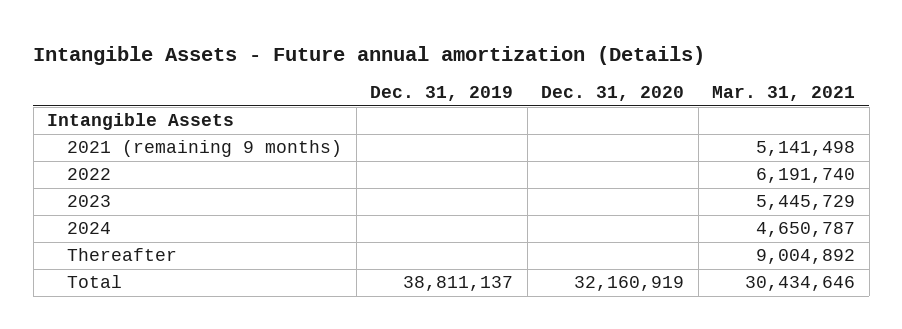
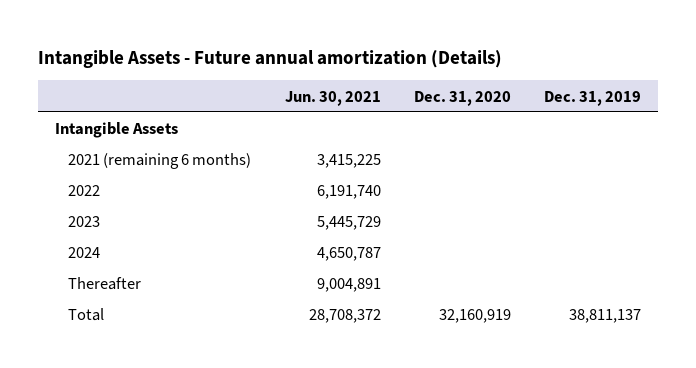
- | Dec. 31, 2019 | Dec. 31, 2020 | Mar. 31, 2021
+ | Jun. 30, 2021 | Dec. 31, 2020 | Dec. 31, 2019
- 2021 (remaining 9 months) | | | 5,141,498
+ 2021 (remaining 6 months) | 3,415,225 | |

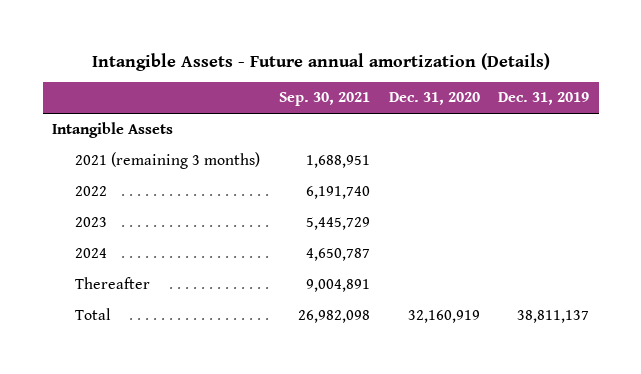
- | Jun. 30, 2021 | Dec. 31, 2020 | Dec. 31, 2019
+ | Sep. 30, 2021 | Dec. 31, 2020 | Dec. 31, 2019
- 2021 (remaining 6 months) | 3,415,225 | |
+ 2021 (remaining 3 months) | 1,688,951 | |

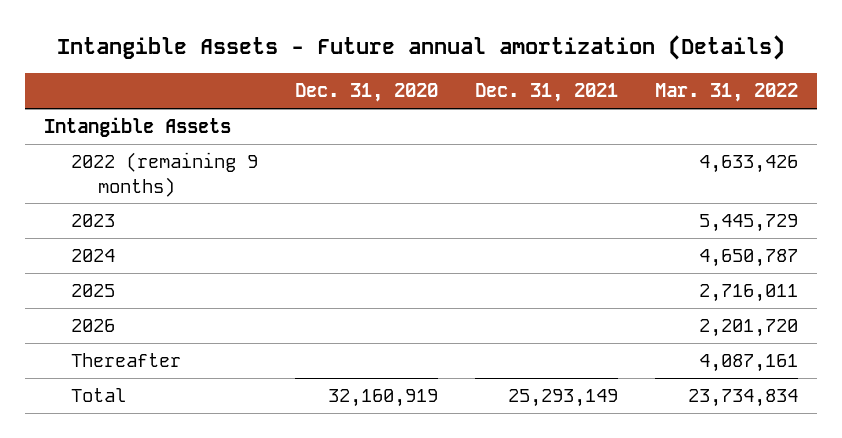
- | Sep. 30, 2021 | Dec. 31, 2020 | Dec. 31, 2019
+ | Dec. 31, 2020 | Dec. 31, 2021 | Mar. 31, 2022
- 2021 (remaining 3 months) | 1,688,951 | |
- 2022 | 6,191,740 | |
+ 2022 (remaining 9 months) | | | 4,633,426
+ 2025 | | | 2,716,011
+ 2026 | | | 2,201,720

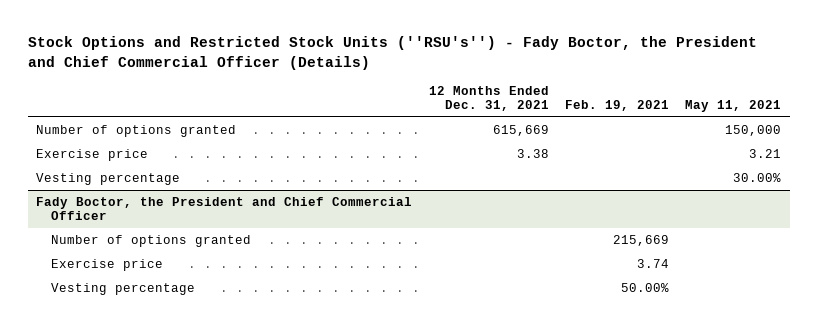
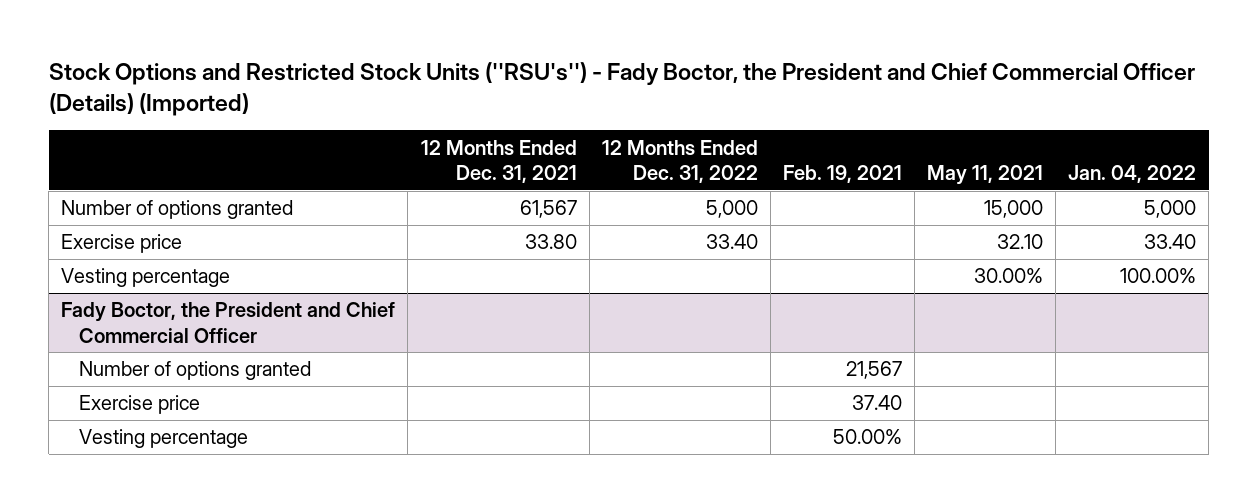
- Stock Options and Restricted Stock Units (''RSU's'') - Fady Boctor, the President and Chief Commercial Officer (Details)
+ Stock Options and Restricted Stock Units (''RSU's'') - Fady Boctor, the President and Chief Commercial Officer (Details) (Imported)
- | 12 Months Ended Dec. 31, 2021 | Feb. 19, 2021 | May 11, 2021
+ | 12 Months Ended Dec. 31, 2021 | 12 Months Ended Dec. 31, 2022 | Feb. 19, 2021 | May 11, 2021 | Jan. 04, 2022
- Number of options granted | 615,669 | | 150,000
- Exercise price | 3.38 | | 3.21
+ Number of options granted | 61,567 | 5,000 | | 15,000 | 5,000
+ Exercise price | 33.80 | 33.40 | | 32.10 | 33.40
@ Fady Boctor, the President and Chief Commercial Officer
- Number of options granted | | 215,669 |
- Exercise price | | 3.74 |
+ Number of options granted | | | 21,567 | |
+ Exercise price | | | 37.40 | |

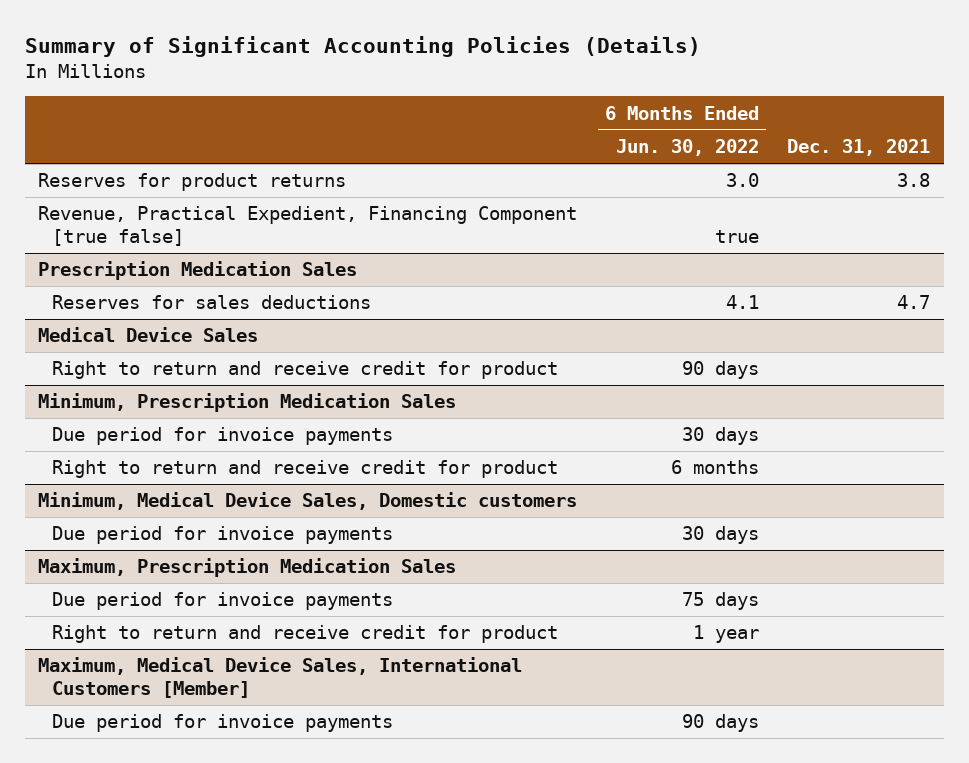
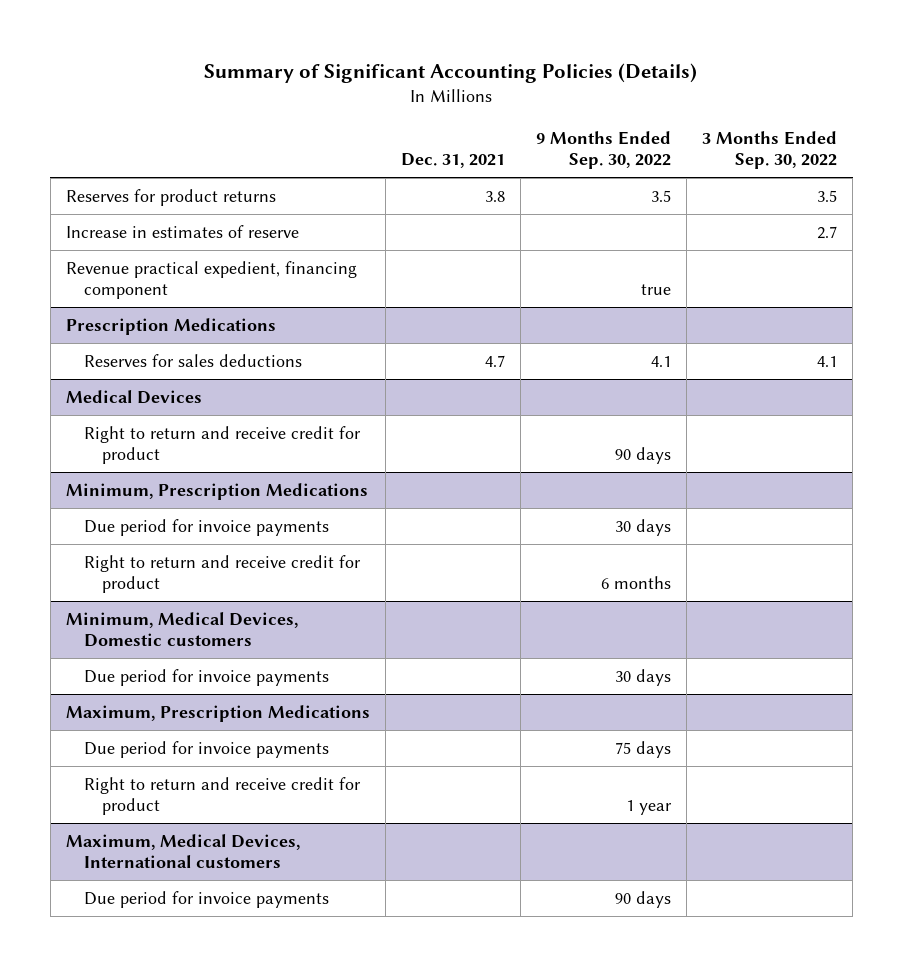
- | 6 Months Ended Jun. 30, 2022 | Dec. 31, 2021
+ | Dec. 31, 2021 | 9 Months Ended Sep. 30, 2022 | 3 Months Ended Sep. 30, 2022
- Revenue, Practical Expedient, Financing Component [true false] | true |
- Prescription Medication Sales
+ Increase in estimates of reserve | | | 2.7
+ Revenue practical expedient, financing component | | true |
+ Prescription Medications
- Medical Device Sales
+ Medical Devices
- Minimum, Prescription Medication Sales
+ Minimum, Prescription Medications
- Minimum, Medical Device Sales, Domestic customers
+ Minimum, Medical Devices, Domestic customers
- Maximum, Prescription Medication Sales
+ Maximum, Prescription Medications
- Maximum, Medical Device Sales, International Customers [Member]
+ Maximum, Medical Devices, International customers

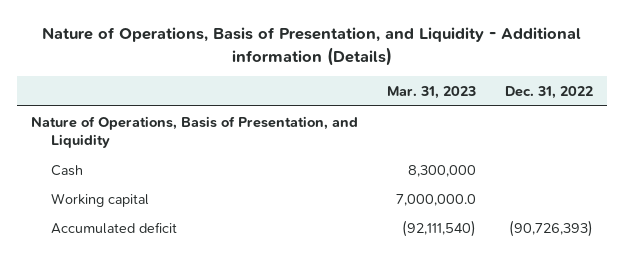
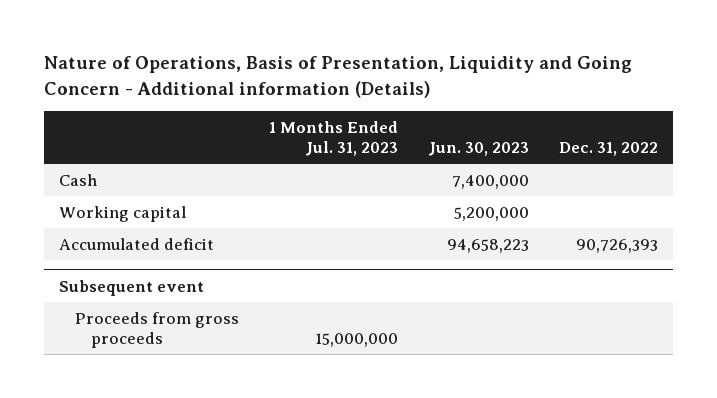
- Nature of Operations, Basis of Presentation, and Liquidity - Additional information (Details)
+ Nature of Operations, Basis of Presentation, Liquidity and Going Concern - Additional information (Details)
- | Mar. 31, 2023 | Dec. 31, 2022
+ | 1 Months Ended Jul. 31, 2023 | Jun. 30, 2023 | Dec. 31, 2022
- Nature of Operations, Basis of Presentation, and Liquidity
- Accumulated deficit | (92,111,540) | (90,726,393)
+ Accumulated deficit | | 94,658,223 | 90,726,393
+ Subsequent event
+ Proceeds from gross proceeds | 15,000,000 | |

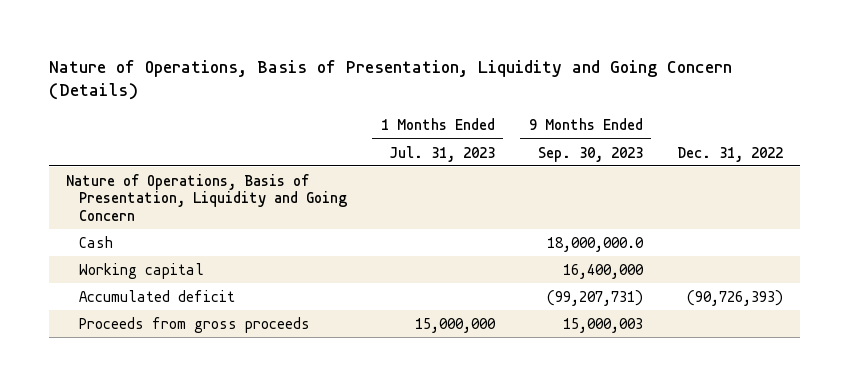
- Nature of Operations, Basis of Presentation, Liquidity and Going Concern - Additional information (Details)
+ Nature of Operations, Basis of Presentation, Liquidity and Going Concern (Details)
- | 1 Months Ended Jul. 31, 2023 | Jun. 30, 2023 | Dec. 31, 2022
+ | 1 Months Ended Jul. 31, 2023 | 9 Months Ended Sep. 30, 2023 | Dec. 31, 2022
+ Nature of Operations, Basis of Presentation, Liquidity and Going Concern
- Accumulated deficit | | 94,658,223 | 90,726,393
- Subsequent event
- Proceeds from gross proceeds | 15,000,000 | |
+ Accumulated deficit | | (99,207,731) | (90,726,393)
+ Proceeds from gross proceeds | 15,000,000 | 15,000,003 |

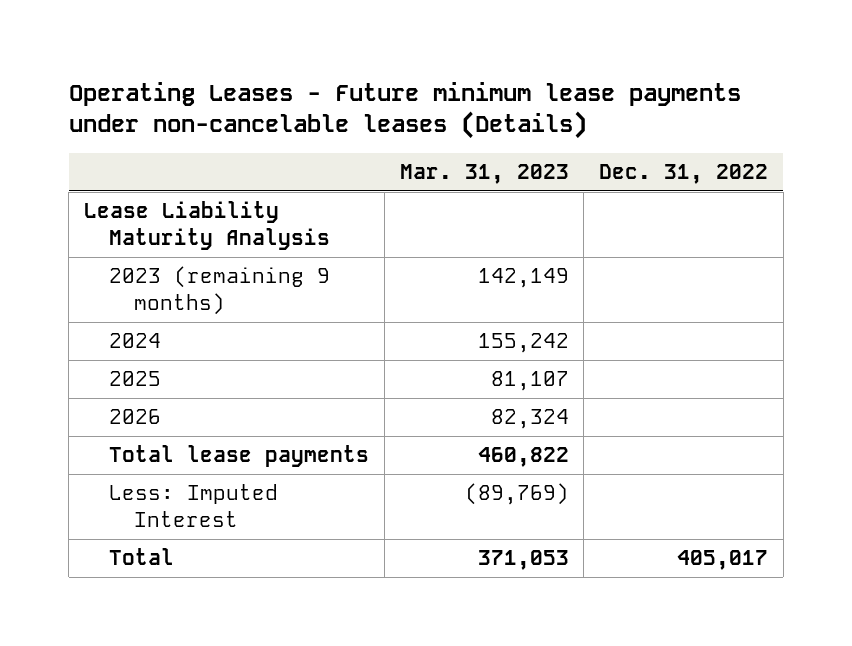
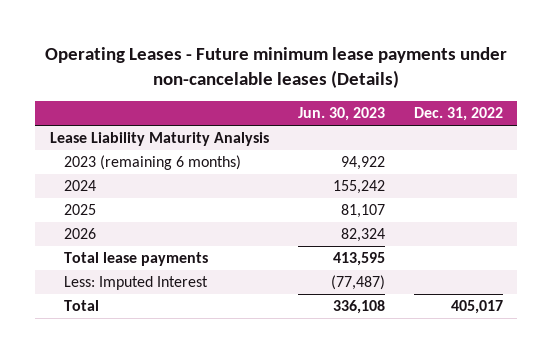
- | Mar. 31, 2023 | Dec. 31, 2022
+ | Jun. 30, 2023 | Dec. 31, 2022
- 2023 (remaining 9 months) | 142,149 |
+ 2023 (remaining 6 months) | 94,922 |

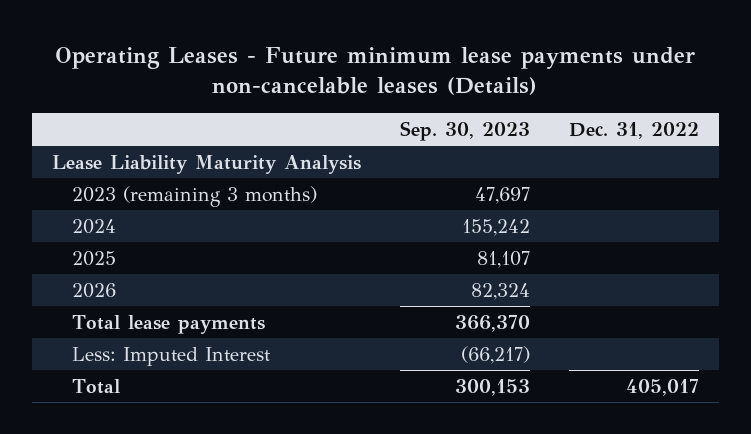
- | Jun. 30, 2023 | Dec. 31, 2022
+ | Sep. 30, 2023 | Dec. 31, 2022
- 2023 (remaining 6 months) | 94,922 |
+ 2023 (remaining 3 months) | 47,697 |

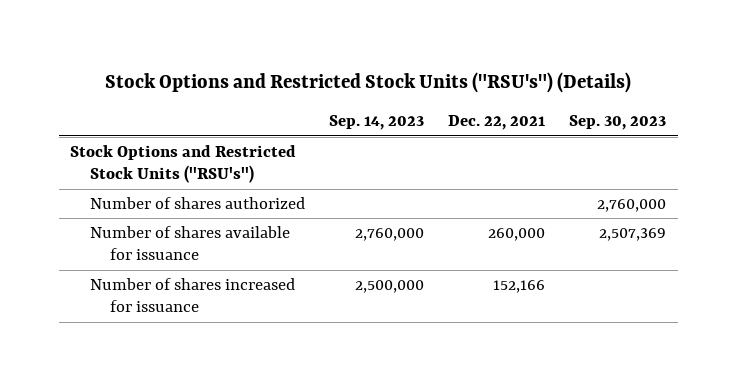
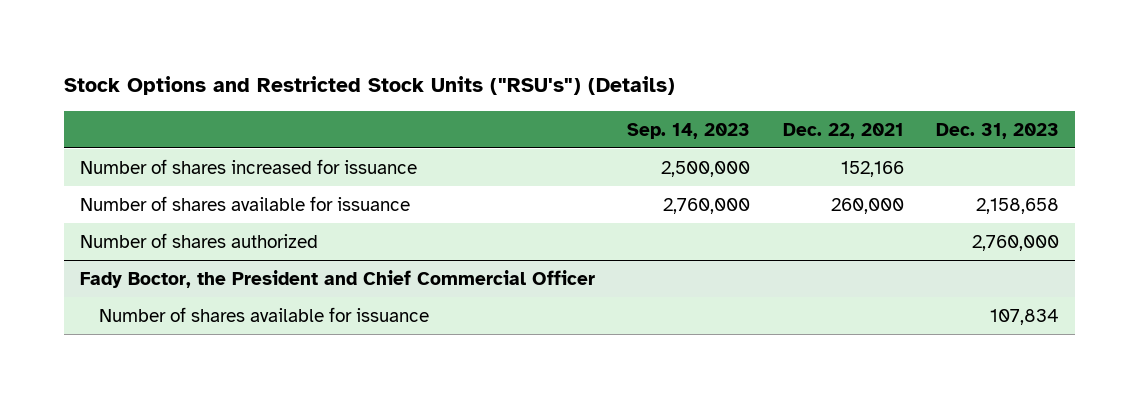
- | Sep. 14, 2023 | Dec. 22, 2021 | Sep. 30, 2023
+ | Sep. 14, 2023 | Dec. 22, 2021 | Dec. 31, 2023
- Stock Options and Restricted Stock Units ("RSU's")
moved down: Number of shares available for issuance | 2,760,000 | 260,000 | 2,158,658
moved down: Number of shares authorized | | | 2,760,000
+ Fady Boctor, the President and Chief Commercial Officer
+ Number of shares available for issuance | | | 107,834

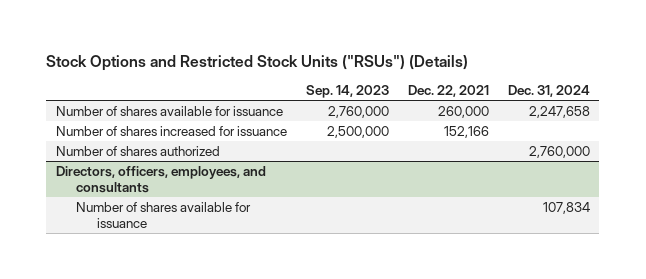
- Stock Options and Restricted Stock Units ("RSU's") (Details)
+ Stock Options and Restricted Stock Units ("RSUs") (Details)
- | Sep. 14, 2023 | Dec. 22, 2021 | Dec. 31, 2023
+ | Sep. 14, 2023 | Dec. 22, 2021 | Dec. 31, 2024
moved down: Number of shares increased for issuance | 2,500,000 | 152,166 |
- Fady Boctor, the President and Chief Commercial Officer
+ Directors, officers, employees, and consultants

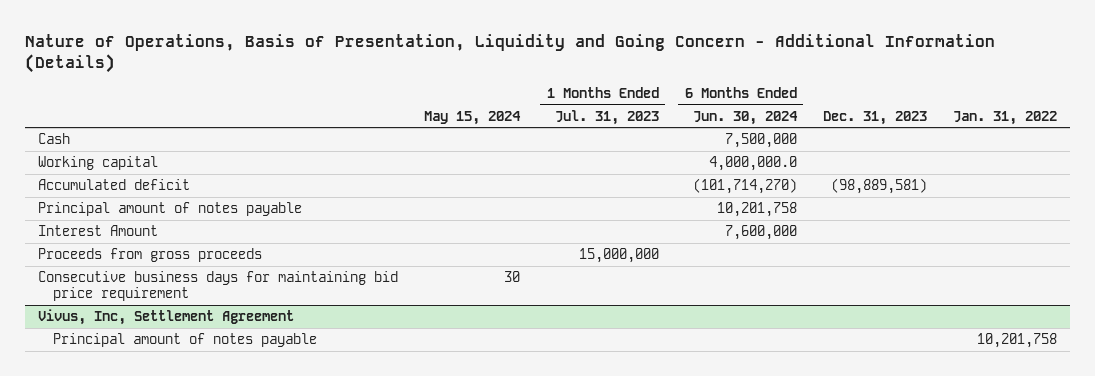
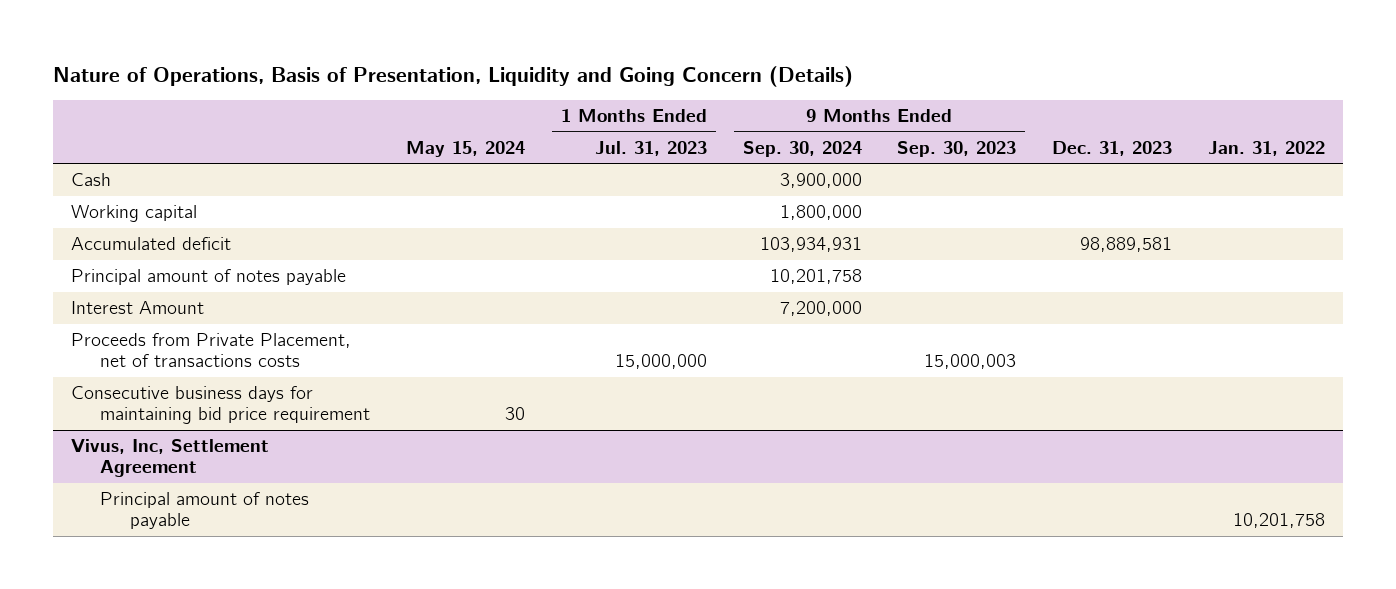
- Nature of Operations, Basis of Presentation, Liquidity and Going Concern - Additional Information (Details)
+ Nature of Operations, Basis of Presentation, Liquidity and Going Concern (Details)
- | May 15, 2024 | 1 Months Ended Jul. 31, 2023 | 6 Months Ended Jun. 30, 2024 | Dec. 31, 2023 | Jan. 31, 2022
+ | May 15, 2024 | 1 Months Ended Jul. 31, 2023 | 9 Months Ended Sep. 30, 2024 | 9 Months Ended Sep. 30, 2023 | Dec. 31, 2023 | Jan. 31, 2022
- Accumulated deficit | | | (101,714,270) | (98,889,581) |
+ Accumulated deficit | | | 103,934,931 | | 98,889,581 |
- Proceeds from gross proceeds | | 15,000,000 | | |
+ Proceeds from Private Placement, net of transactions costs | | 15,000,000 | | 15,000,003 | |

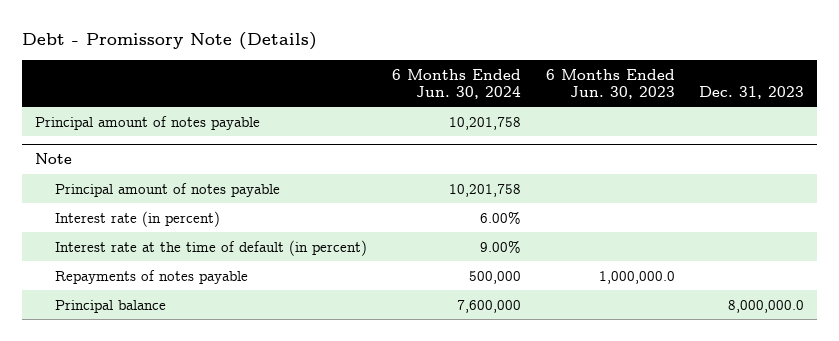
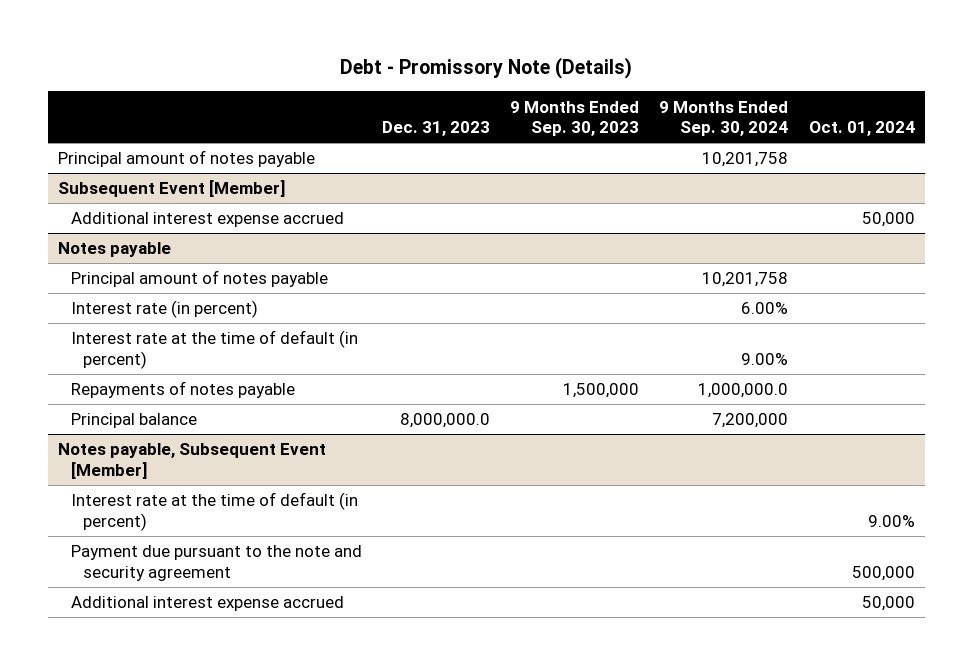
- | 6 Months Ended Jun. 30, 2024 | 6 Months Ended Jun. 30, 2023 | Dec. 31, 2023
+ | Dec. 31, 2023 | 9 Months Ended Sep. 30, 2023 | 9 Months Ended Sep. 30, 2024 | Oct. 01, 2024
- Note
+ Subsequent Event [Member]
+ Additional interest expense accrued | | | | 50,000
+ Notes payable
+ Notes payable, Subsequent Event [Member]
+ Interest rate at the time of default (in percent) | | | | 9.00%
+ Payment due pursuant to the note and security agreement | | | | 500,000
+ Additional interest expense accrued | | | | 50,000

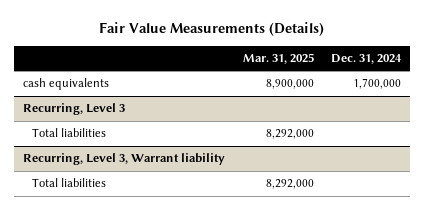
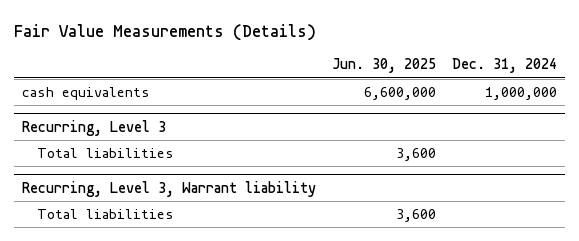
- | Mar. 31, 2025 | Dec. 31, 2024
+ | Jun. 30, 2025 | Dec. 31, 2024
- cash equivalents | 8,900,000 | 1,700,000
+ cash equivalents | 6,600,000 | 1,000,000

